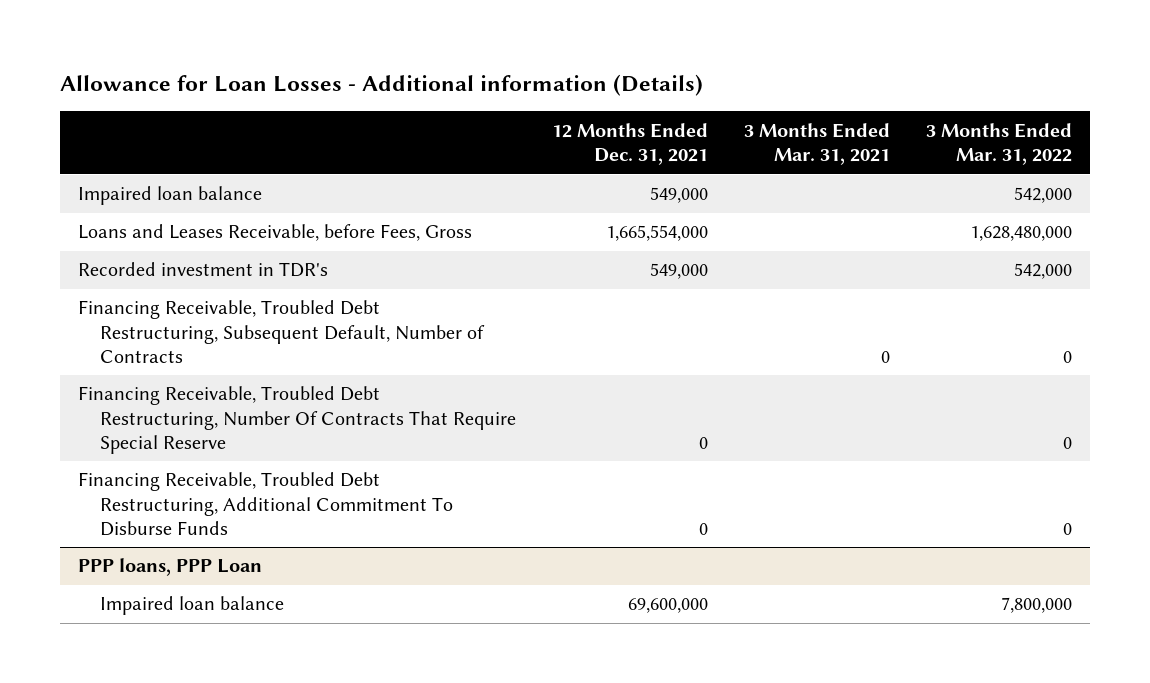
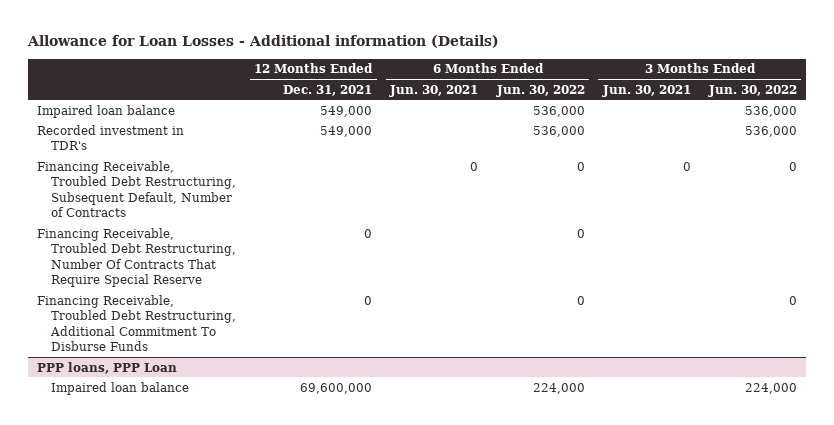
- | 12 Months Ended Dec. 31, 2021 | 3 Months Ended Mar. 31, 2021 | 3 Months Ended Mar. 31, 2022
+ | 12 Months Ended Dec. 31, 2021 | 6 Months Ended Jun. 30, 2021 | 6 Months Ended Jun. 30, 2022 | 3 Months Ended Jun. 30, 2021 | 3 Months Ended Jun. 30, 2022
- Loans and Leases Receivable, before Fees, Gross | 1,665,554,000 | | 1,628,480,000

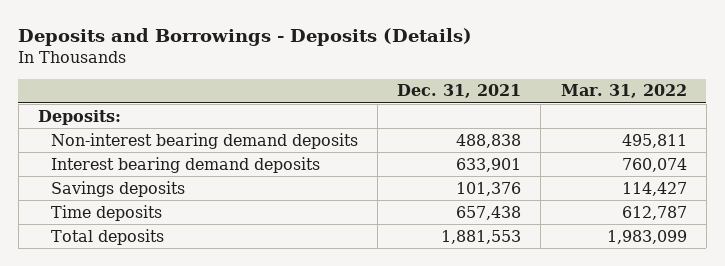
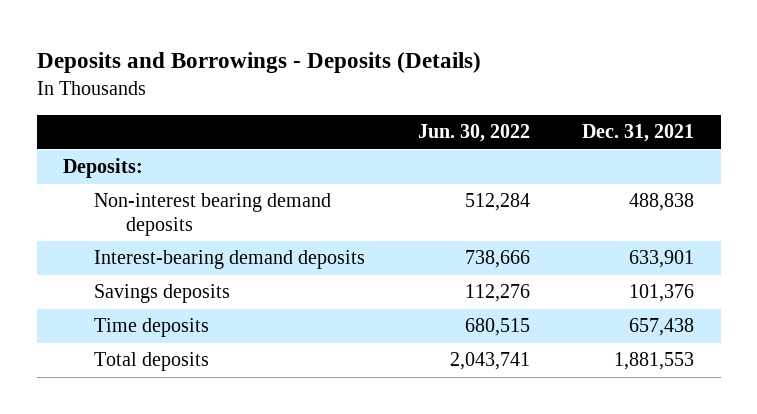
- | Dec. 31, 2021 | Mar. 31, 2022
+ | Jun. 30, 2022 | Dec. 31, 2021
- Interest bearing demand deposits | 633,901 | 760,074
+ Interest-bearing demand deposits | 738,666 | 633,901

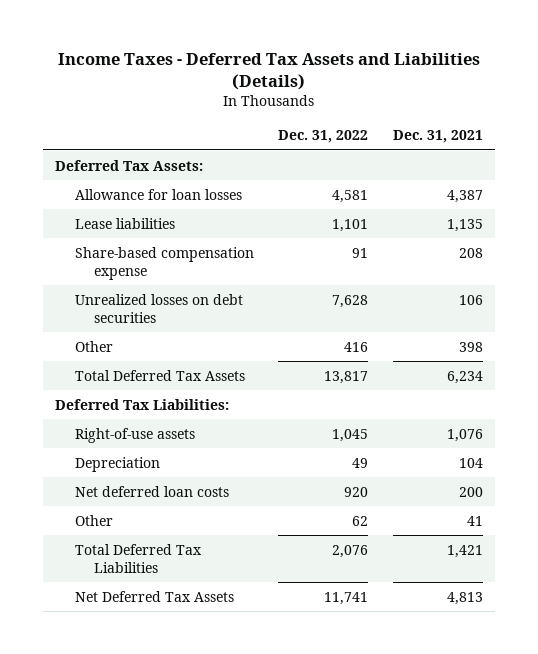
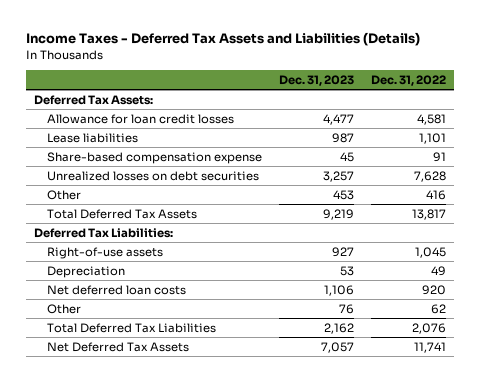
- | Dec. 31, 2022 | Dec. 31, 2021
+ | Dec. 31, 2023 | Dec. 31, 2022
- Allowance for loan losses | 4,581 | 4,387
+ Allowance for loan credit losses | 4,477 | 4,581

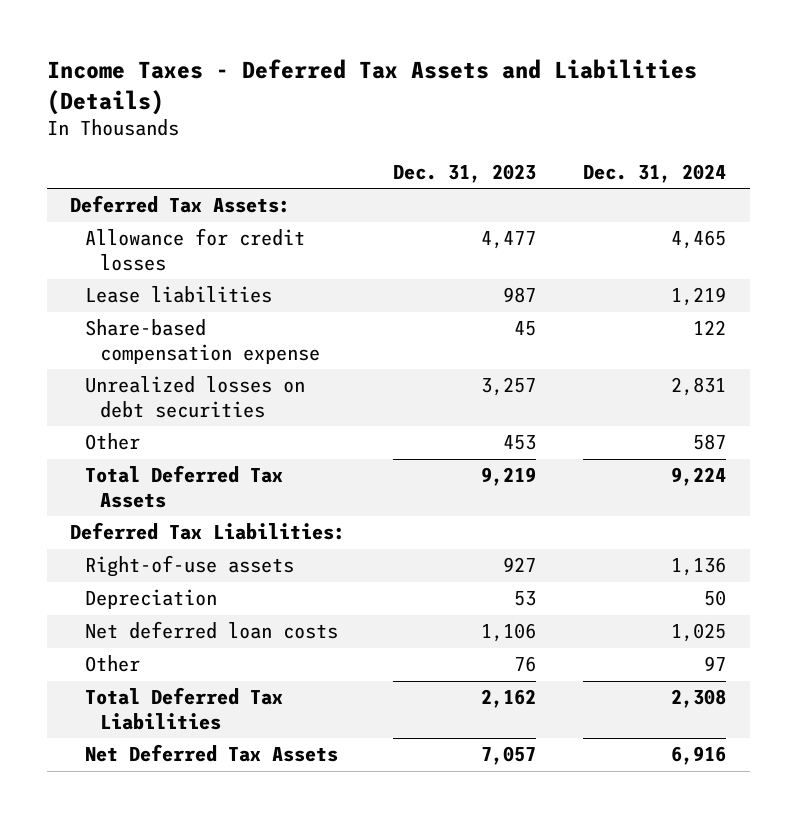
- | Dec. 31, 2023 | Dec. 31, 2022
+ | Dec. 31, 2023 | Dec. 31, 2024
- Allowance for loan credit losses | 4,477 | 4,581
+ Allowance for credit losses | 4,477 | 4,465

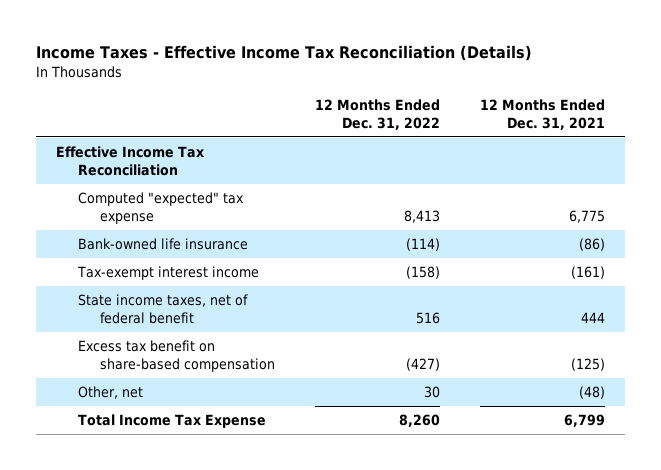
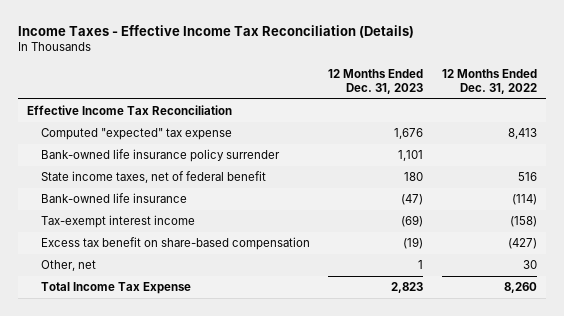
- | 12 Months Ended Dec. 31, 2022 | 12 Months Ended Dec. 31, 2021
+ | 12 Months Ended Dec. 31, 2023 | 12 Months Ended Dec. 31, 2022
+ Bank-owned life insurance policy surrender | 1,101 |
moved up: State income taxes, net of federal benefit | 180 | 516

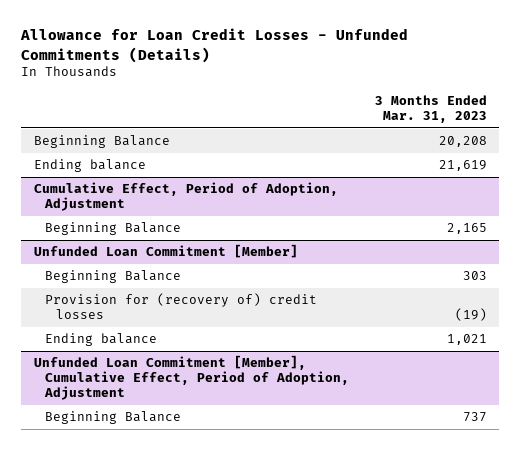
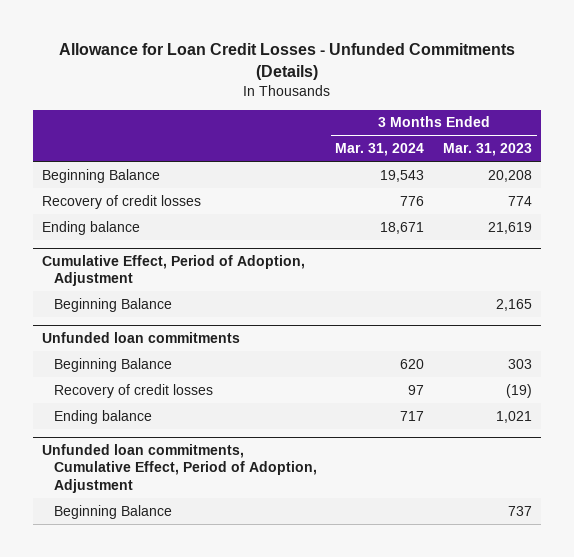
- | 3 Months Ended Mar. 31, 2023
+ | 3 Months Ended Mar. 31, 2024 | 3 Months Ended Mar. 31, 2023
+ Recovery of credit losses | 776 | 774
- Unfunded Loan Commitment [Member]
+ Unfunded loan commitments
- Provision for (recovery of) credit losses | (19)
+ Recovery of credit losses | 97 | (19)
- Unfunded Loan Commitment [Member], Cumulative Effect, Period of Adoption, Adjustment
+ Unfunded loan commitments, Cumulative Effect, Period of Adoption, Adjustment

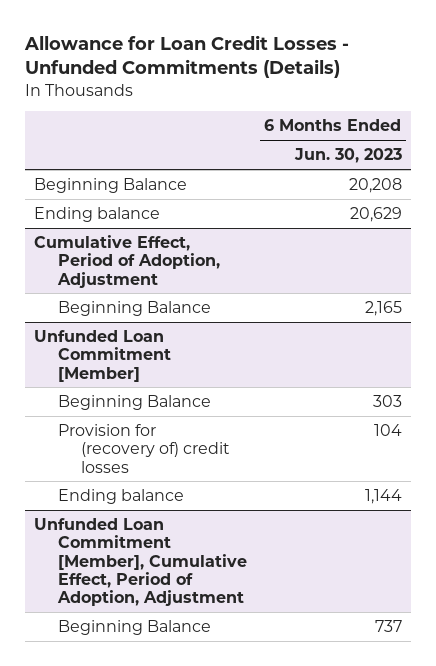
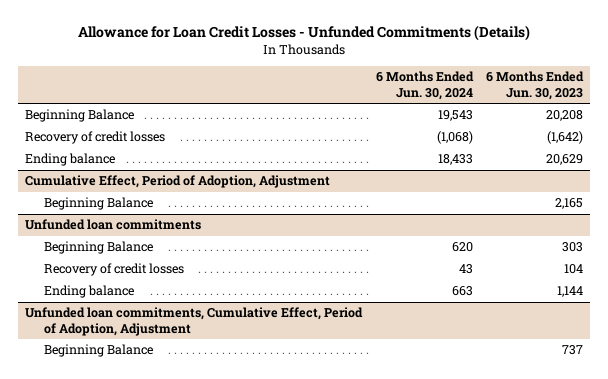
- | 6 Months Ended Jun. 30, 2023
+ | 6 Months Ended Jun. 30, 2024 | 6 Months Ended Jun. 30, 2023
+ Recovery of credit losses | (1,068) | (1,642)
- Unfunded Loan Commitment [Member]
+ Unfunded loan commitments
- Provision for (recovery of) credit losses | 104
+ Recovery of credit losses | 43 | 104
- Unfunded Loan Commitment [Member], Cumulative Effect, Period of Adoption, Adjustment
+ Unfunded loan commitments, Cumulative Effect, Period of Adoption, Adjustment

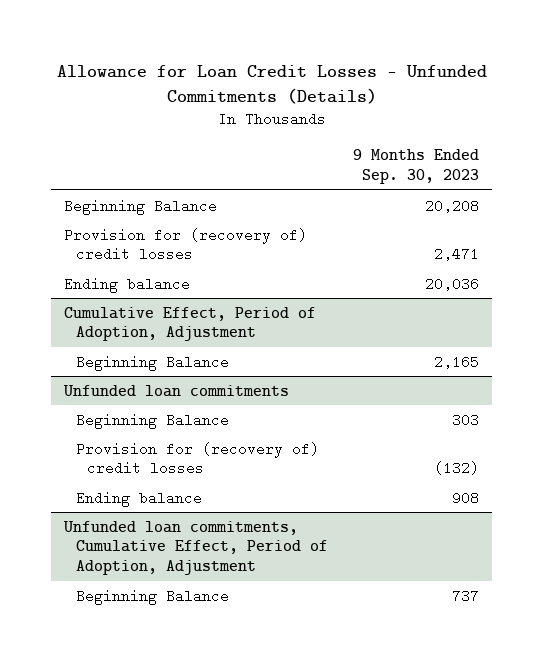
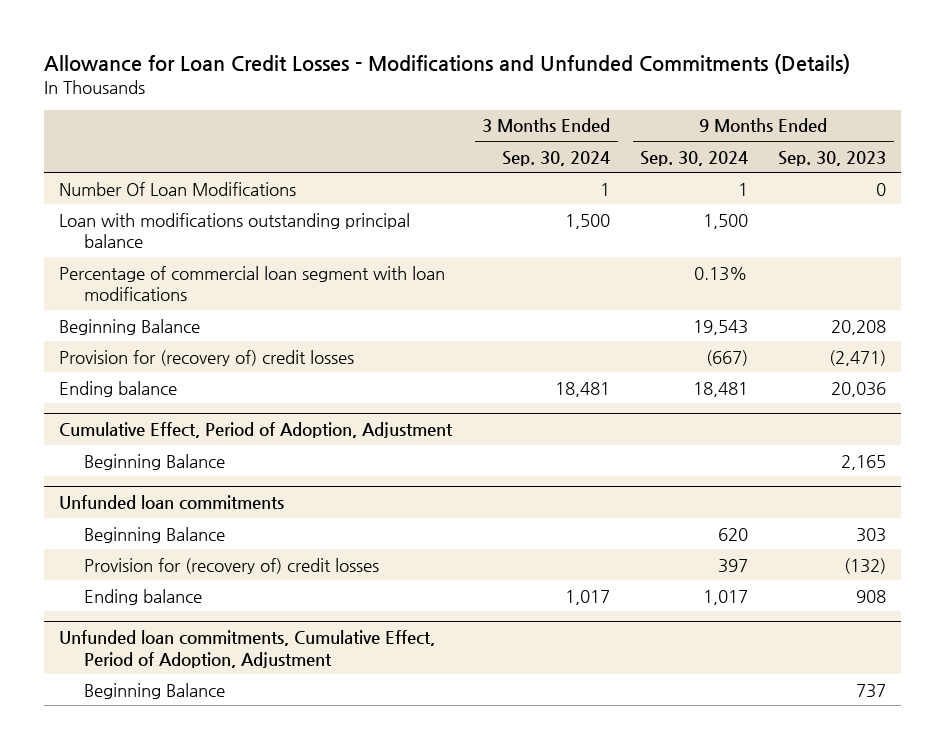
- Allowance for Loan Credit Losses - Unfunded Commitments (Details)
+ Allowance for Loan Credit Losses - Modifications and Unfunded Commitments (Details)
- | 9 Months Ended Sep. 30, 2023
+ | 3 Months Ended Sep. 30, 2024 | 9 Months Ended Sep. 30, 2024 | 9 Months Ended Sep. 30, 2023
+ Number Of Loan Modifications | 1 | 1 | 0
+ Loan with modifications outstanding principal balance | 1,500 | 1,500 |
+ Percentage of commercial loan segment with loan modifications | | 0.13% |
- Provision for (recovery of) credit losses | 2,471
+ Provision for (recovery of) credit losses | | (667) | (2,471)

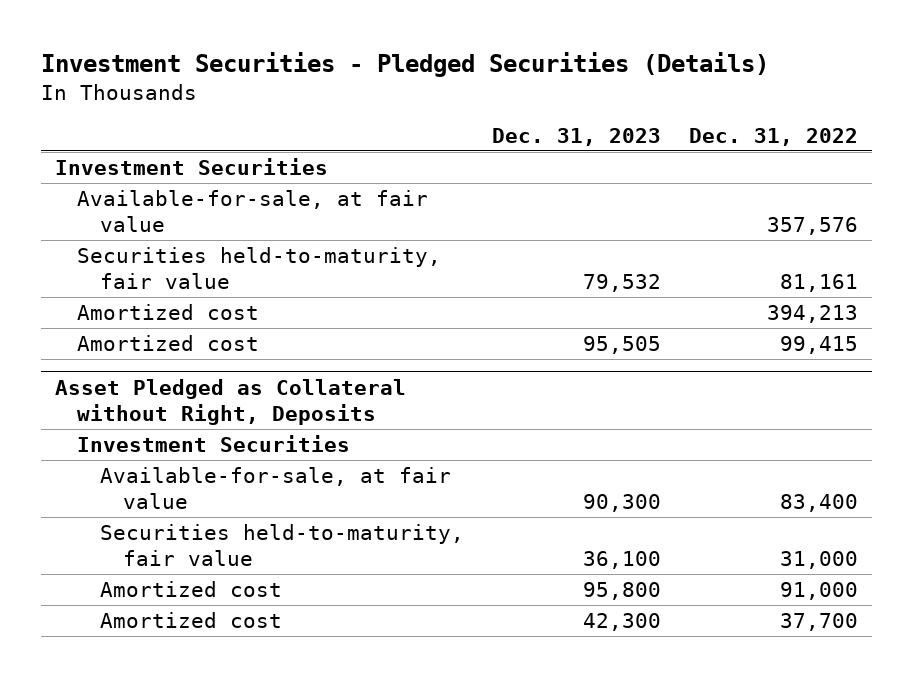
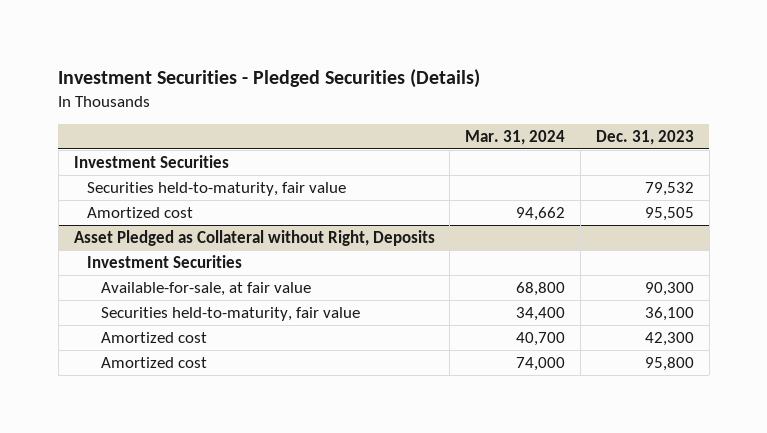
- | Dec. 31, 2023 | Dec. 31, 2022
+ | Mar. 31, 2024 | Dec. 31, 2023
- Available-for-sale, at fair value | | 357,576
- Amortized cost | | 394,213
@ Asset Pledged as Collateral without Right, Deposits
moved down: Amortized cost | 74,000 | 95,800

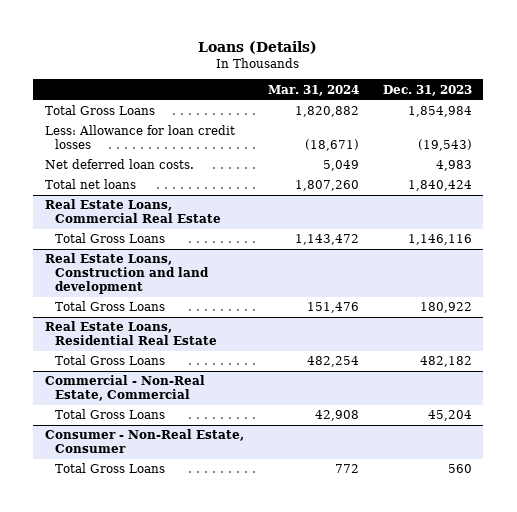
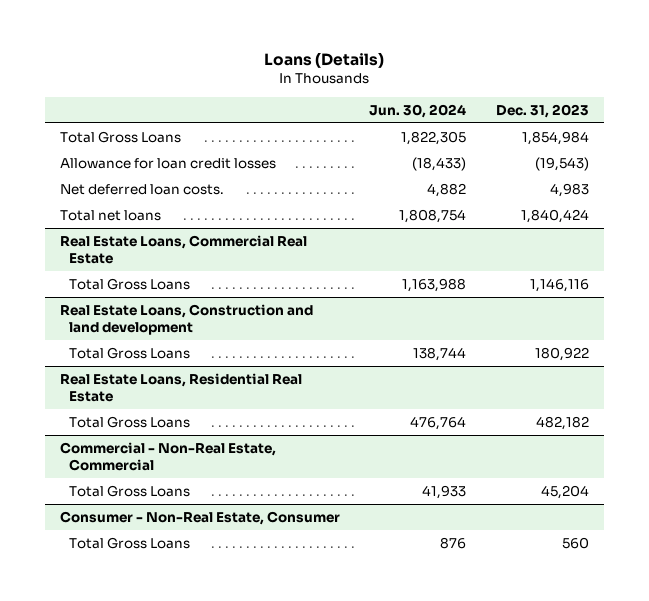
- | Mar. 31, 2024 | Dec. 31, 2023
+ | Jun. 30, 2024 | Dec. 31, 2023
- Less: Allowance for loan credit losses | (18,671) | (19,543)
+ Allowance for loan credit losses | (18,433) | (19,543)

